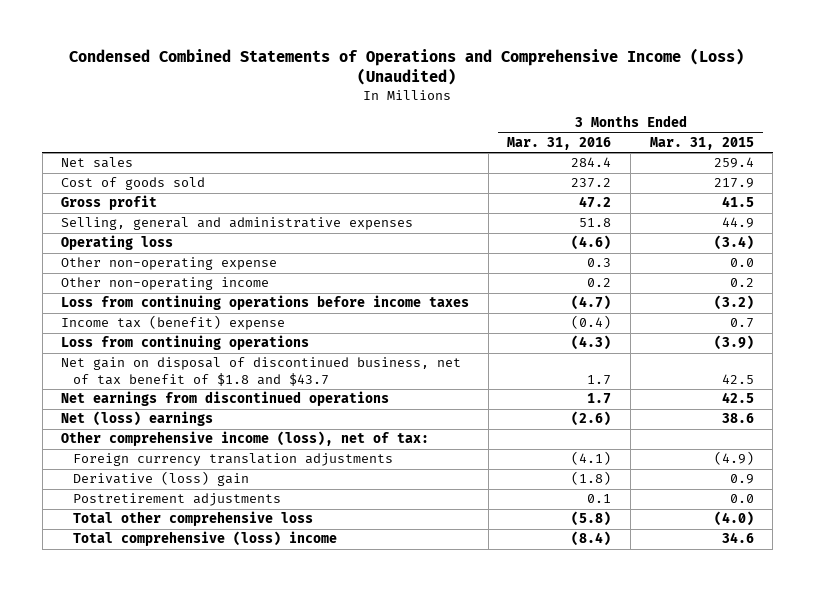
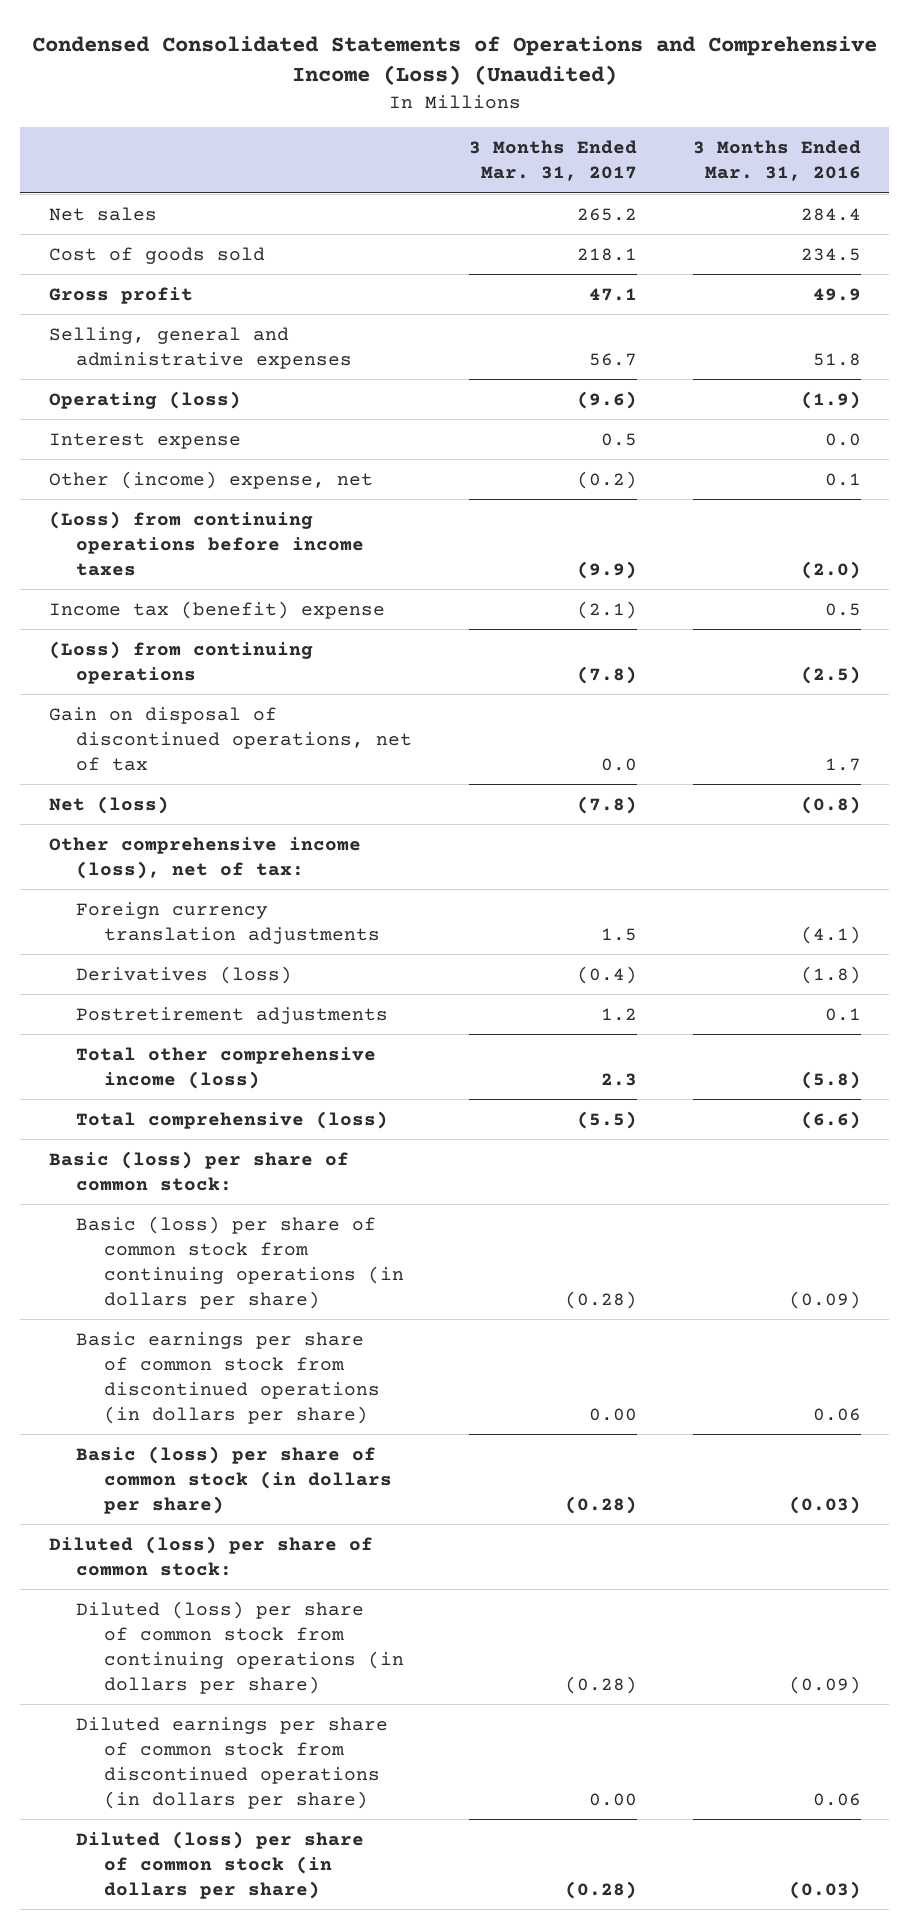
- Condensed Combined Statements of Operations and Comprehensive Income (Loss) (Unaudited)
+ Condensed Consolidated Statements of Operations and Comprehensive Income (Loss) (Unaudited)
- | 3 Months Ended Mar. 31, 2016 | 3 Months Ended Mar. 31, 2015
+ | 3 Months Ended Mar. 31, 2017 | 3 Months Ended Mar. 31, 2016
- Cost of goods sold | 237.2 | 217.9
- Gross profit | 47.2 | 41.5
+ Cost of goods sold | 218.1 | 234.5
+ Gross profit | 47.1 | 49.9
- Operating loss | (4.6) | (3.4)
- Other non-operating expense | 0.3 | 0.0
- Other non-operating income | 0.2 | 0.2
- Loss from continuing operations before income taxes | (4.7) | (3.2)
- Income tax (benefit) expense | (0.4) | 0.7
- Loss from continuing operations | (4.3) | (3.9)
- Net gain on disposal of discontinued business, net of tax benefit of $1.8 and $43.7 | 1.7 | 42.5
- Net earnings from discontinued operations | 1.7 | 42.5
- Net (loss) earnings | (2.6) | 38.6
+ Operating (loss) | (9.6) | (1.9)
+ Interest expense | 0.5 | 0.0
+ Other (income) expense, net | (0.2) | 0.1
+ (Loss) from continuing operations before income taxes | (9.9) | (2.0)
+ Income tax (benefit) expense | (2.1) | 0.5
+ (Loss) from continuing operations | (7.8) | (2.5)
+ Gain on disposal of discontinued operations, net of tax | 0.0 | 1.7
+ Net (loss) | (7.8) | (0.8)
- Derivative (loss) gain | (1.8) | 0.9
+ Derivatives (loss) | (0.4) | (1.8)
- Total other comprehensive loss | (5.8) | (4.0)
- Total comprehensive (loss) income | (8.4) | 34.6
+ Total other comprehensive income (loss) | 2.3 | (5.8)
+ Total comprehensive (loss) | (5.5) | (6.6)
+ Basic (loss) per share of common stock:
+ Basic (loss) per share of common stock from continuing operations (in dollars per share) | (0.28) | (0.09)
+ Basic earnings per share of common stock from discontinued operations (in dollars per share) | 0.00 | 0.06
+ Basic (loss) per share of common stock (in dollars per share) | (0.28) | (0.03)
+ Diluted (loss) per share of common stock:
+ Diluted (loss) per share of common stock from continuing operations (in dollars per share) | (0.28) | (0.09)
+ Diluted earnings per share of common stock from discontinued operations (in dollars per share) | 0.00 | 0.06
+ Diluted (loss) per share of common stock (in dollars per share) | (0.28) | (0.03)

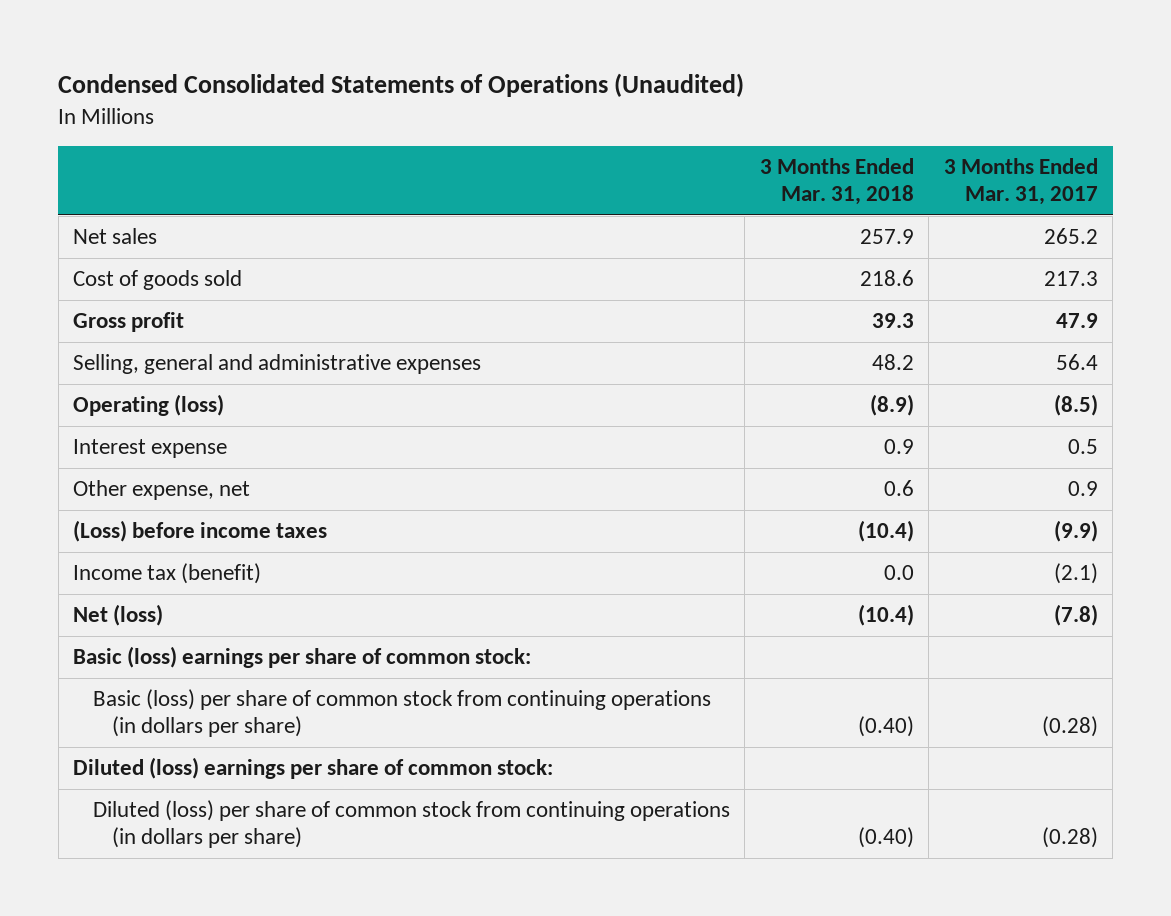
- Condensed Consolidated Statements of Operations and Comprehensive Income (Loss) (Unaudited)
+ Condensed Consolidated Statements of Operations (Unaudited)
- | 3 Months Ended Mar. 31, 2017 | 3 Months Ended Mar. 31, 2016
+ | 3 Months Ended Mar. 31, 2018 | 3 Months Ended Mar. 31, 2017
- Cost of goods sold | 218.1 | 234.5
- Gross profit | 47.1 | 49.9
- Selling, general and administrative expenses | 56.7 | 51.8
- Operating (loss) | (9.6) | (1.9)
+ Cost of goods sold | 218.6 | 217.3
+ Gross profit | 39.3 | 47.9
+ Selling, general and administrative expenses | 48.2 | 56.4
+ Operating (loss) | (8.9) | (8.5)
- Other (income) expense, net | (0.2) | 0.1
- (Loss) from continuing operations before income taxes | (9.9) | (2.0)
- Income tax (benefit) expense | (2.1) | 0.5
- (Loss) from continuing operations | (7.8) | (2.5)
- Gain on disposal of discontinued operations, net of tax | 0.0 | 1.7
+ Other expense, net | 0.6 | 0.9
+ (Loss) before income taxes | (10.4) | (9.9)
+ Income tax (benefit) | 0.0 | (2.1)
- Other comprehensive income (loss), net of tax:
- Foreign currency translation adjustments | 1.5 | (4.1)
- Derivatives (loss) | (0.4) | (1.8)
- Postretirement adjustments | 1.2 | 0.1
- Total other comprehensive income (loss) | 2.3 | (5.8)
- Total comprehensive (loss) | (5.5) | (6.6)
- Basic (loss) per share of common stock:
+ Basic (loss) earnings per share of common stock:
- Basic earnings per share of common stock from discontinued operations (in dollars per share) | 0.00 | 0.06
- Basic (loss) per share of common stock (in dollars per share) | (0.28) | (0.03)
- Diluted (loss) per share of common stock:
+ Diluted (loss) earnings per share of common stock:
- Diluted earnings per share of common stock from discontinued operations (in dollars per share) | 0.00 | 0.06
- Diluted (loss) per share of common stock (in dollars per share) | (0.28) | (0.03)

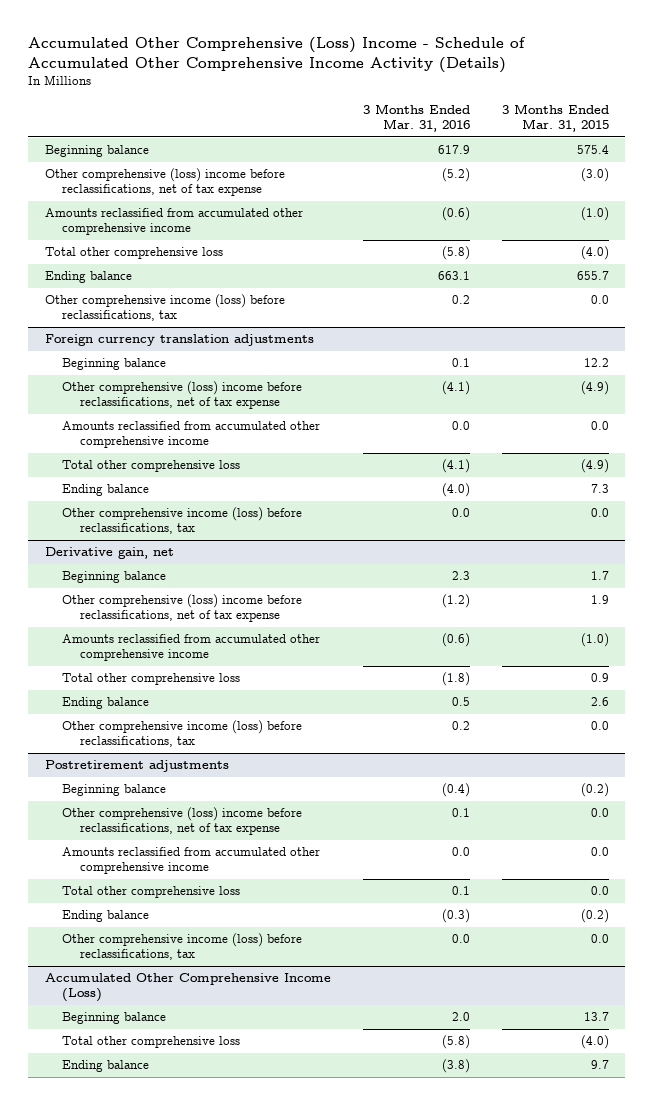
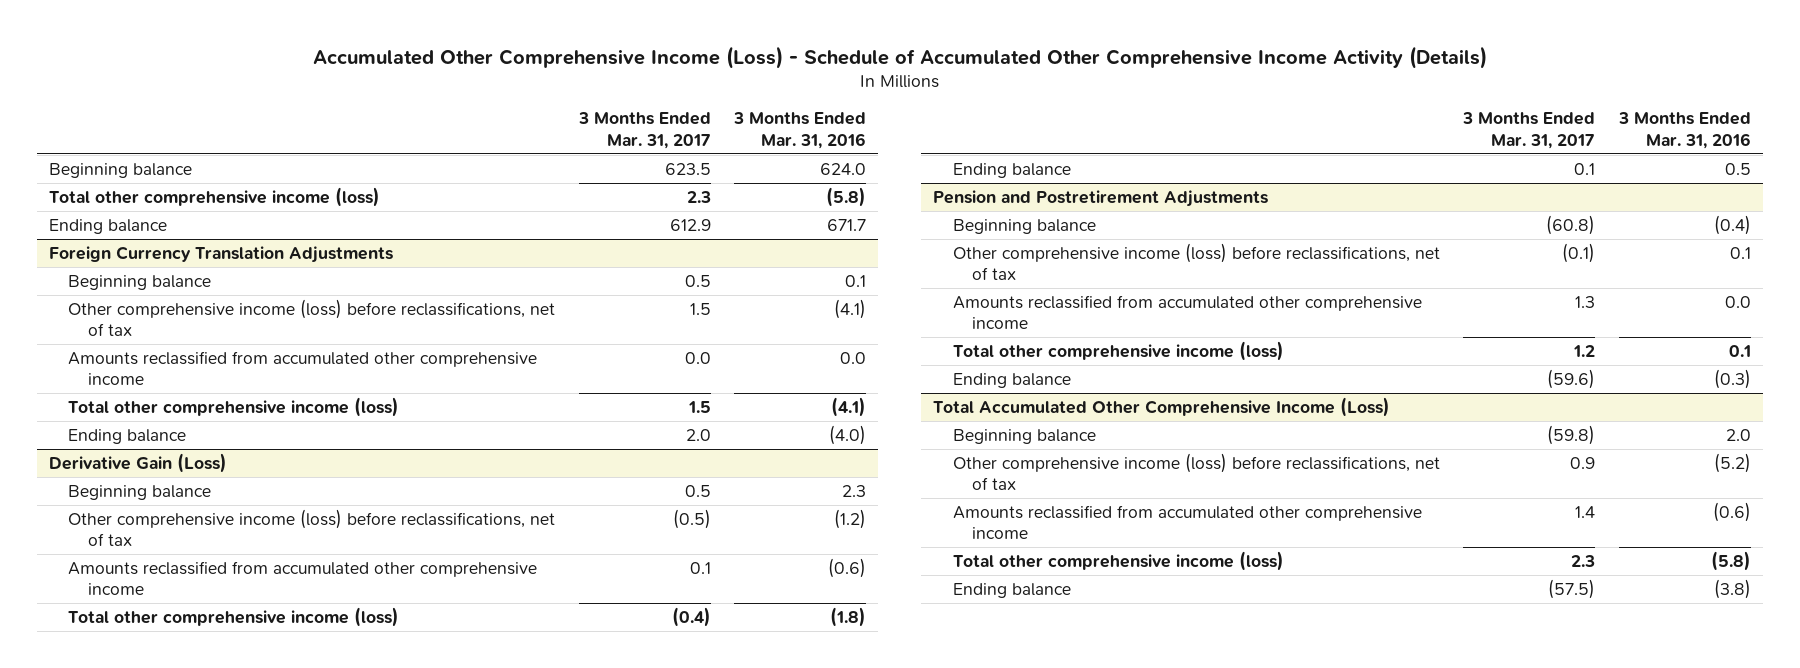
- Accumulated Other Comprehensive (Loss) Income - Schedule of Accumulated Other Comprehensive Income Activity (Details)
+ Accumulated Other Comprehensive Income (Loss) - Schedule of Accumulated Other Comprehensive Income Activity (Details)
- | 3 Months Ended Mar. 31, 2016 | 3 Months Ended Mar. 31, 2015
+ | 3 Months Ended Mar. 31, 2017 | 3 Months Ended Mar. 31, 2016
- Beginning balance | 617.9 | 575.4
- Other comprehensive (loss) income before reclassifications, net of tax expense | (5.2) | (3.0)
- Amounts reclassified from accumulated other comprehensive income | (0.6) | (1.0)
- Total other comprehensive loss | (5.8) | (4.0)
- Ending balance | 663.1 | 655.7
- Other comprehensive income (loss) before reclassifications, tax | 0.2 | 0.0
- Foreign currency translation adjustments
+ Beginning balance | 623.5 | 624.0
+ Total other comprehensive income (loss) | 2.3 | (5.8)
+ Ending balance | 612.9 | 671.7
+ Foreign Currency Translation Adjustments
- Other comprehensive (loss) income before reclassifications, net of tax expense | (4.1) | (4.9)
+ Other comprehensive income (loss) before reclassifications, net of tax | 1.5 | (4.1)
- Total other comprehensive loss | (4.1) | (4.9)
+ Total other comprehensive income (loss) | 1.5 | (4.1)
- Other comprehensive income (loss) before reclassifications, tax | 0.0 | 0.0
- Derivative gain, net
+ Derivative Gain (Loss)
- Other comprehensive (loss) income before reclassifications, net of tax expense | (1.2) | 1.9
+ Other comprehensive income (loss) before reclassifications, net of tax | (0.5) | (1.2)
- Total other comprehensive loss | (1.8) | 0.9
+ Total other comprehensive income (loss) | (0.4) | (1.8)
- Other comprehensive income (loss) before reclassifications, tax | 0.2 | 0.0
- Postretirement adjustments
+ Pension and Postretirement Adjustments
- Other comprehensive (loss) income before reclassifications, net of tax expense | 0.1 | 0.0
+ Other comprehensive income (loss) before reclassifications, net of tax | (0.1) | 0.1
- Total other comprehensive loss | 0.1 | 0.0
+ Total other comprehensive income (loss) | 1.2 | 0.1
- Other comprehensive income (loss) before reclassifications, tax | 0.0 | 0.0
- Accumulated Other Comprehensive Income (Loss)
+ Total Accumulated Other Comprehensive Income (Loss)
- Total other comprehensive loss | (5.8) | (4.0)
+ Other comprehensive income (loss) before reclassifications, net of tax | 0.9 | (5.2)
+ Amounts reclassified from accumulated other comprehensive income | 1.4 | (0.6)
+ Total other comprehensive income (loss) | 2.3 | (5.8)

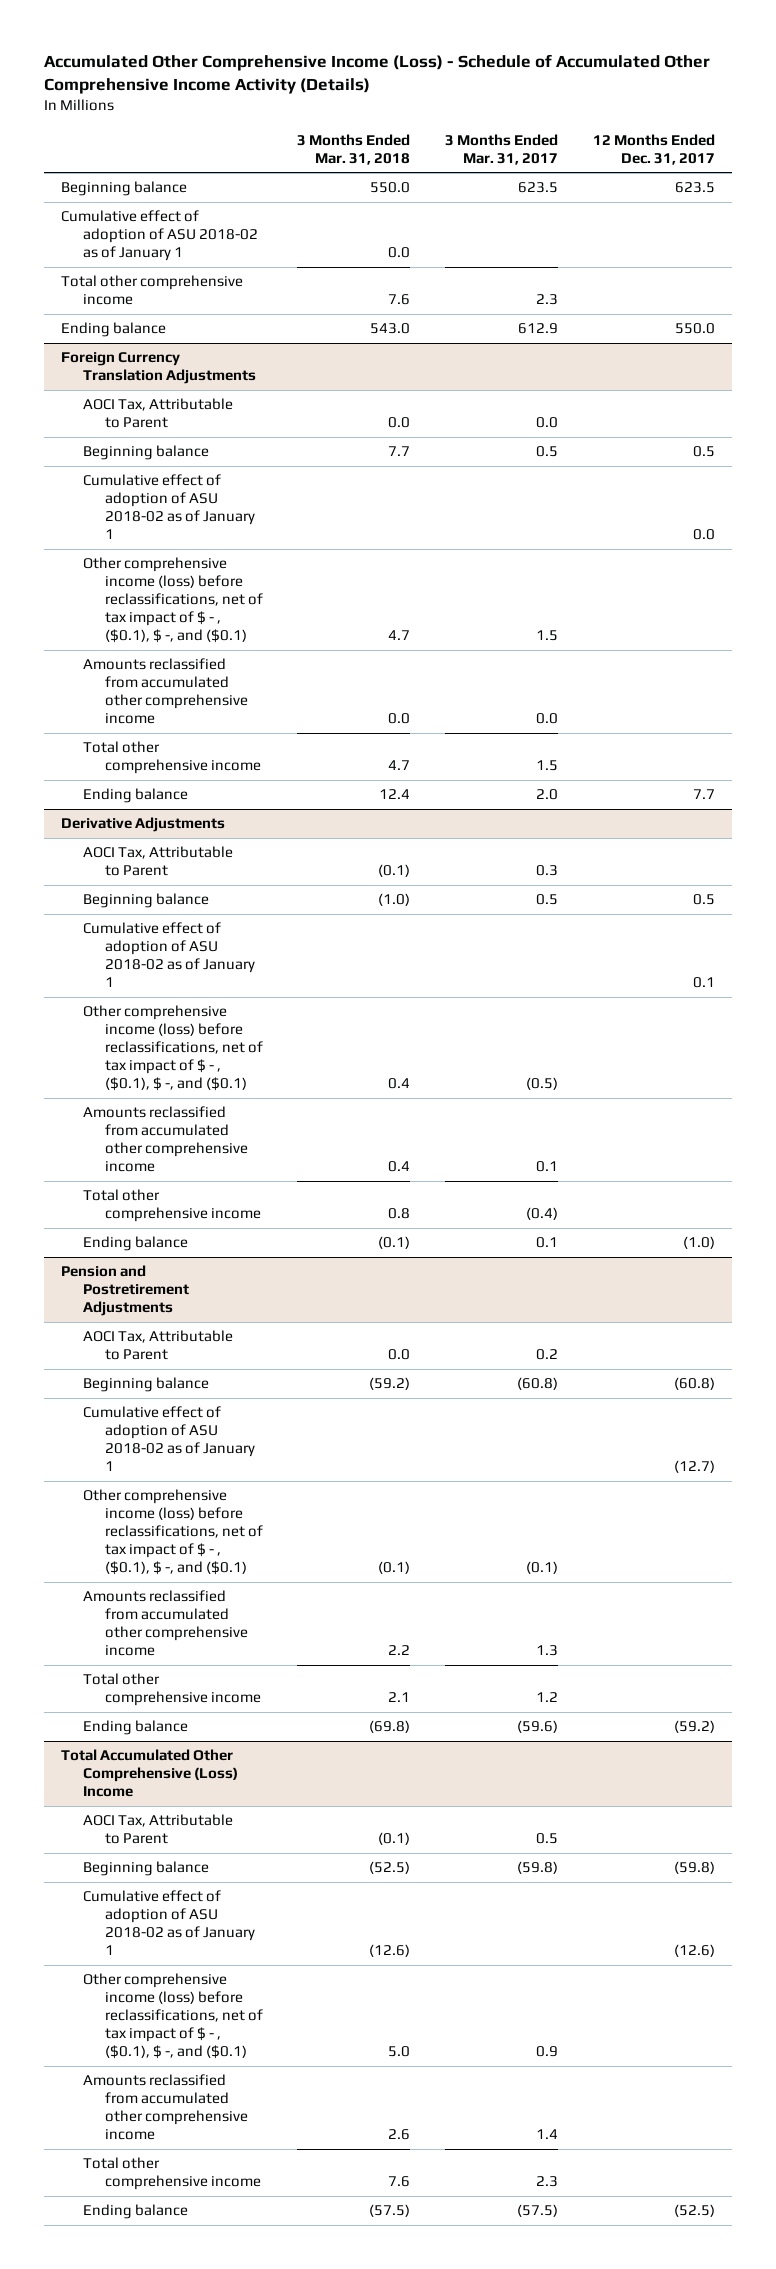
- | 3 Months Ended Mar. 31, 2017 | 3 Months Ended Mar. 31, 2016
+ | 3 Months Ended Mar. 31, 2018 | 3 Months Ended Mar. 31, 2017 | 12 Months Ended Dec. 31, 2017
- Total other comprehensive income (loss) | 2.3 | (5.8)
+ Cumulative effect of adoption of ASU 2018-02 as of January 1 | 0.0 | |
+ Total other comprehensive income | 7.6 | 2.3 |
@ Foreign Currency Translation Adjustments
+ AOCI Tax, Attributable to Parent | 0.0 | 0.0 |
- Other comprehensive income (loss) before reclassifications, net of tax | 1.5 | (4.1)
+ Cumulative effect of adoption of ASU 2018-02 as of January 1 | | | 0.0
+ Other comprehensive income (loss) before reclassifications, net of tax impact of $ - , ($0.1), $ -, and ($0.1) | 4.7 | 1.5 |
- Total other comprehensive income (loss) | 1.5 | (4.1)
+ Total other comprehensive income | 4.7 | 1.5 |
- Derivative Gain (Loss)
+ Derivative Adjustments
+ AOCI Tax, Attributable to Parent | (0.1) | 0.3 |
- Other comprehensive income (loss) before reclassifications, net of tax | (0.5) | (1.2)
+ Cumulative effect of adoption of ASU 2018-02 as of January 1 | | | 0.1
+ Other comprehensive income (loss) before reclassifications, net of tax impact of $ - , ($0.1), $ -, and ($0.1) | 0.4 | (0.5) |
- Total other comprehensive income (loss) | (0.4) | (1.8)
+ Total other comprehensive income | 0.8 | (0.4) |
@ Pension and Postretirement Adjustments
+ AOCI Tax, Attributable to Parent | 0.0 | 0.2 |
- Other comprehensive income (loss) before reclassifications, net of tax | (0.1) | 0.1
+ Cumulative effect of adoption of ASU 2018-02 as of January 1 | | | (12.7)
+ Other comprehensive income (loss) before reclassifications, net of tax impact of $ - , ($0.1), $ -, and ($0.1) | (0.1) | (0.1) |
- Total other comprehensive income (loss) | 1.2 | 0.1
+ Total other comprehensive income | 2.1 | 1.2 |
- Total Accumulated Other Comprehensive Income (Loss)
+ Total Accumulated Other Comprehensive (Loss) Income
+ AOCI Tax, Attributable to Parent | (0.1) | 0.5 |
- Other comprehensive income (loss) before reclassifications, net of tax | 0.9 | (5.2)
+ Cumulative effect of adoption of ASU 2018-02 as of January 1 | (12.6) | | (12.6)
+ Other comprehensive income (loss) before reclassifications, net of tax impact of $ - , ($0.1), $ -, and ($0.1) | 5.0 | 0.9 |
- Total other comprehensive income (loss) | 2.3 | (5.8)
+ Total other comprehensive income | 7.6 | 2.3 |

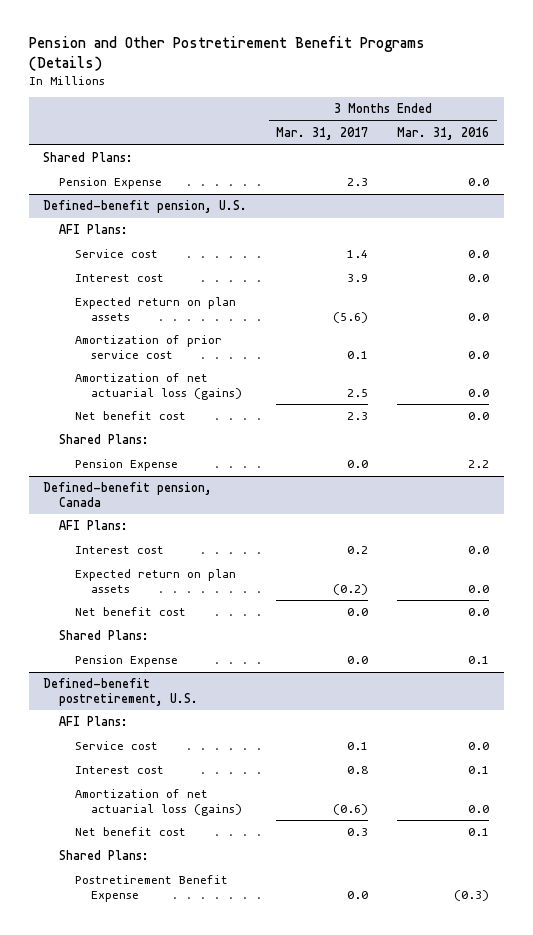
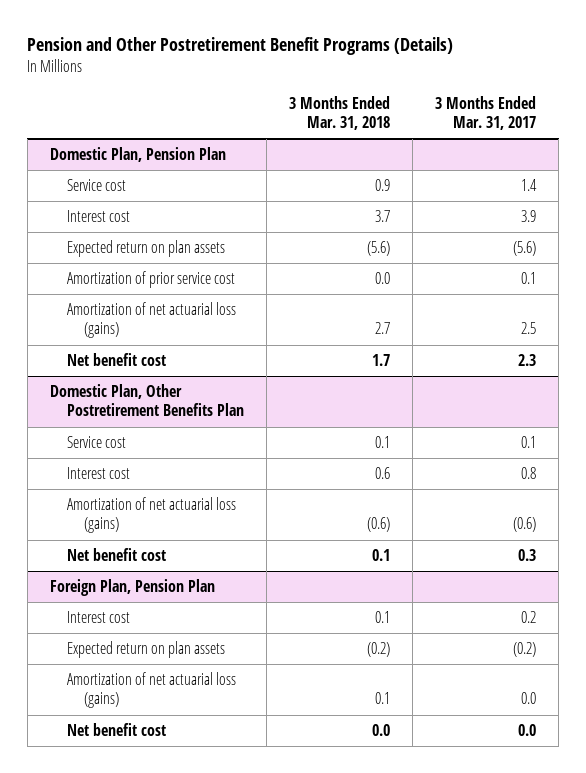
- | 3 Months Ended Mar. 31, 2017 | 3 Months Ended Mar. 31, 2016
+ | 3 Months Ended Mar. 31, 2018 | 3 Months Ended Mar. 31, 2017
- Shared Plans:
- Pension Expense | 2.3 | 0.0
- Defined-benefit pension, U.S.
- AFI Plans:
+ Domestic Plan, Pension Plan
- Shared Plans:
- Pension Expense | 0.0 | 2.2
- Defined-benefit pension, Canada
- AFI Plans:
- Interest cost | 0.2 | 0.0
- Expected return on plan assets | (0.2) | 0.0
- Net benefit cost | 0.0 | 0.0
- Shared Plans:
- Pension Expense | 0.0 | 0.1
- Defined-benefit postretirement, U.S.
- AFI Plans:
+ Domestic Plan, Other Postretirement Benefits Plan
- Shared Plans:
- Postretirement Benefit Expense | 0.0 | (0.3)
+ Foreign Plan, Pension Plan
+ Interest cost | 0.1 | 0.2
+ Expected return on plan assets | (0.2) | (0.2)
+ Amortization of net actuarial loss (gains) | 0.1 | 0.0
+ Net benefit cost | 0.0 | 0.0

